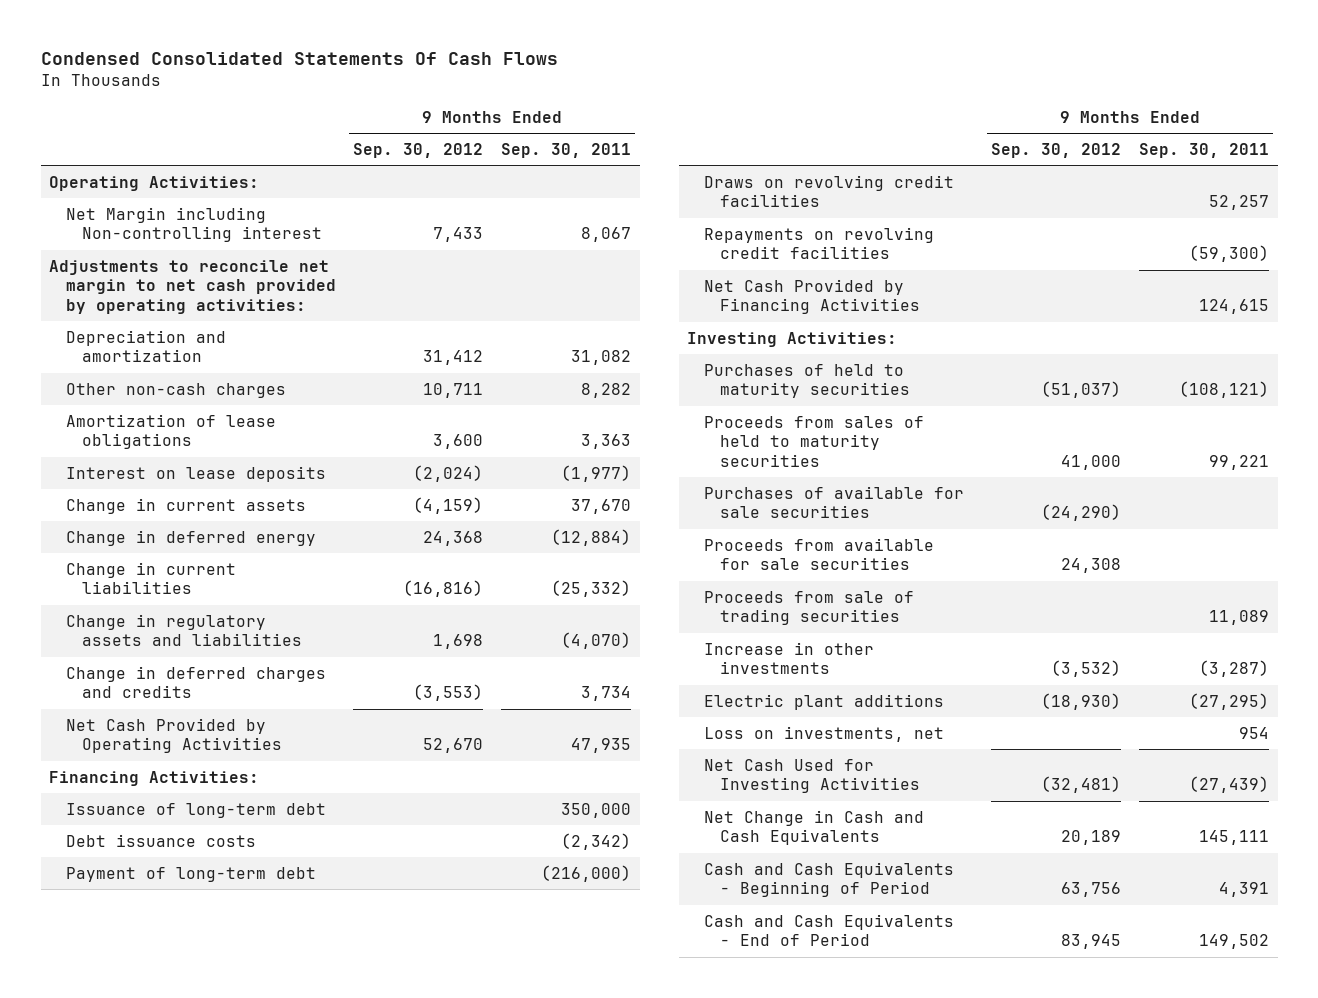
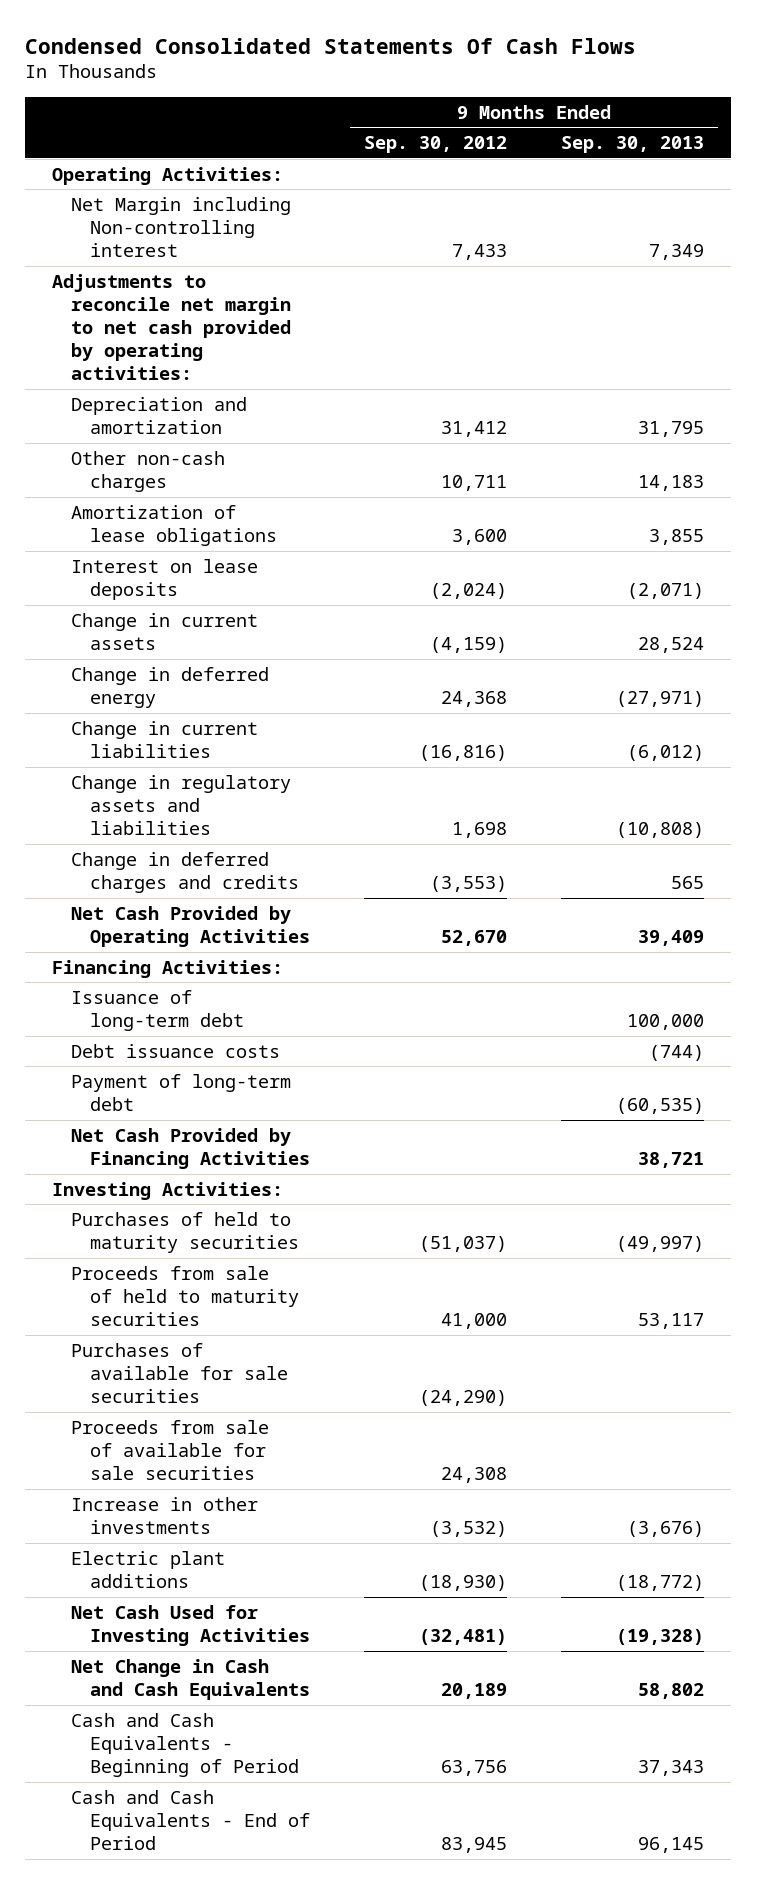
- | 9 Months Ended Sep. 30, 2012 | 9 Months Ended Sep. 30, 2011
+ | 9 Months Ended Sep. 30, 2012 | 9 Months Ended Sep. 30, 2013
- Draws on revolving credit facilities | | 52,257
- Repayments on revolving credit facilities | | (59,300)
- Proceeds from sales of held to maturity securities | 41,000 | 99,221
+ Proceeds from sale of held to maturity securities | 41,000 | 53,117
- Proceeds from available for sale securities | 24,308 |
- Proceeds from sale of trading securities | | 11,089
+ Proceeds from sale of available for sale securities | 24,308 |
- Loss on investments, net | | 954

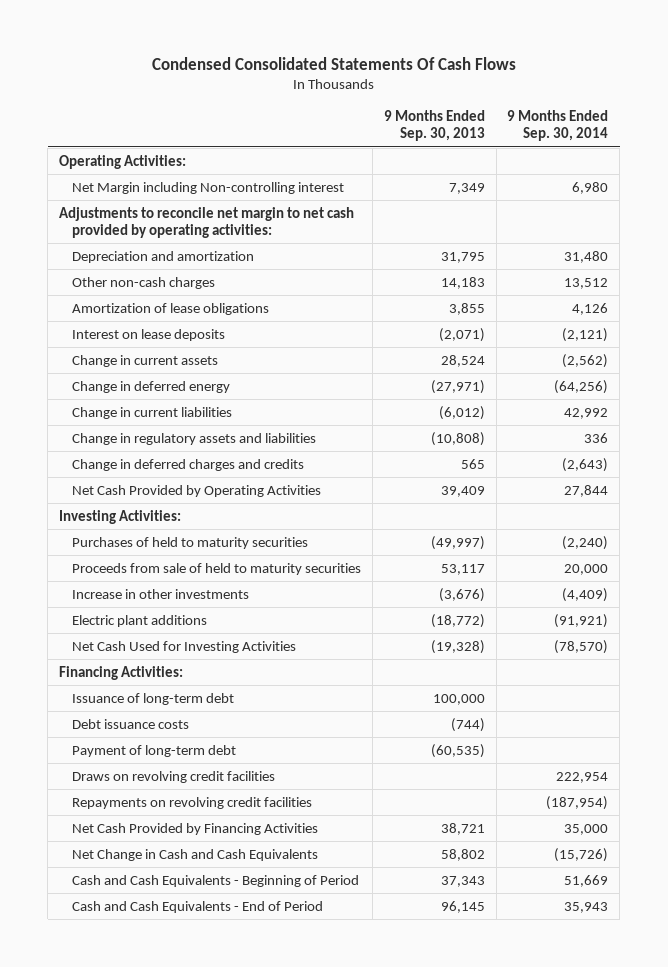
- | 9 Months Ended Sep. 30, 2012 | 9 Months Ended Sep. 30, 2013
+ | 9 Months Ended Sep. 30, 2013 | 9 Months Ended Sep. 30, 2014
- Purchases of available for sale securities | (24,290) |
- Proceeds from sale of available for sale securities | 24,308 |
moved down: Financing Activities:
moved down: Issuance of long-term debt | 100,000 |
moved down: Debt issuance costs | (744) |
moved down: Payment of long-term debt | (60,535) |
+ Draws on revolving credit facilities | | 222,954
+ Repayments on revolving credit facilities | | (187,954)
moved down: Net Cash Provided by Financing Activities | 38,721 | 35,000

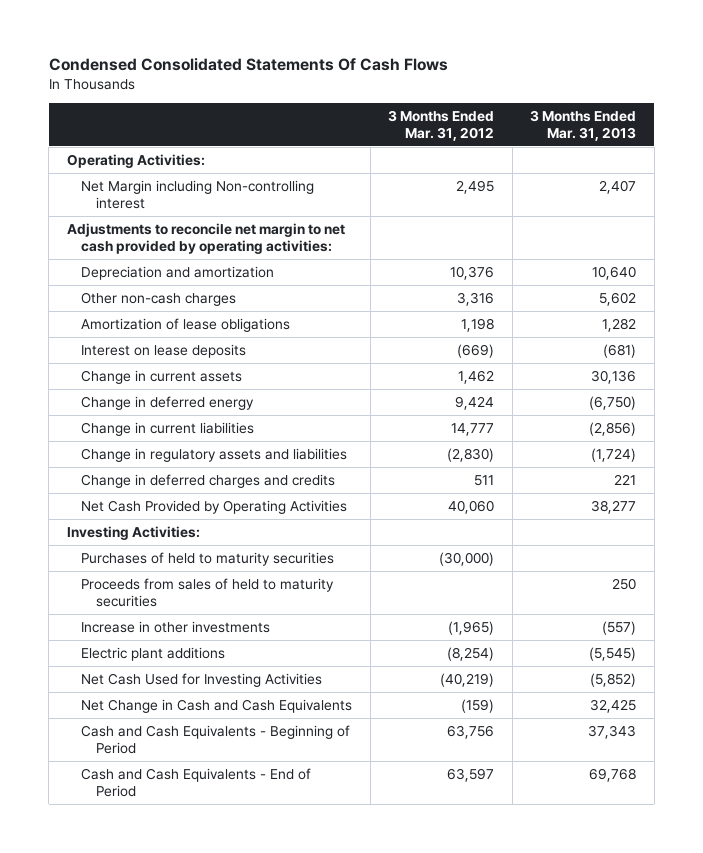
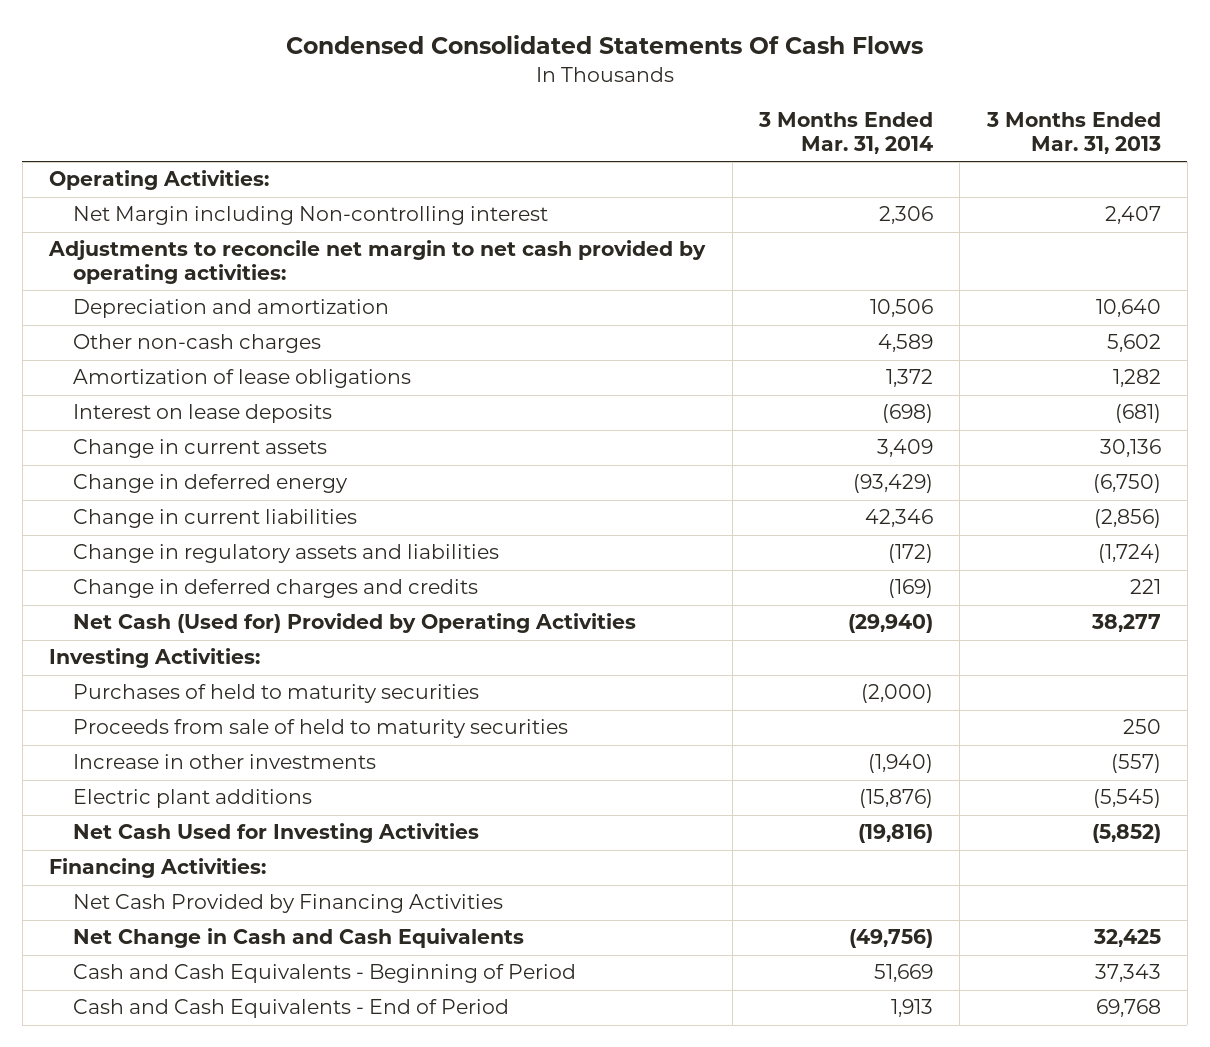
- | 3 Months Ended Mar. 31, 2012 | 3 Months Ended Mar. 31, 2013
+ | 3 Months Ended Mar. 31, 2014 | 3 Months Ended Mar. 31, 2013
- Net Cash Provided by Operating Activities | 40,060 | 38,277
+ Net Cash (Used for) Provided by Operating Activities | (29,940) | 38,277
- Proceeds from sales of held to maturity securities | | 250
+ Proceeds from sale of held to maturity securities | | 250
+ Financing Activities:
+ Net Cash Provided by Financing Activities

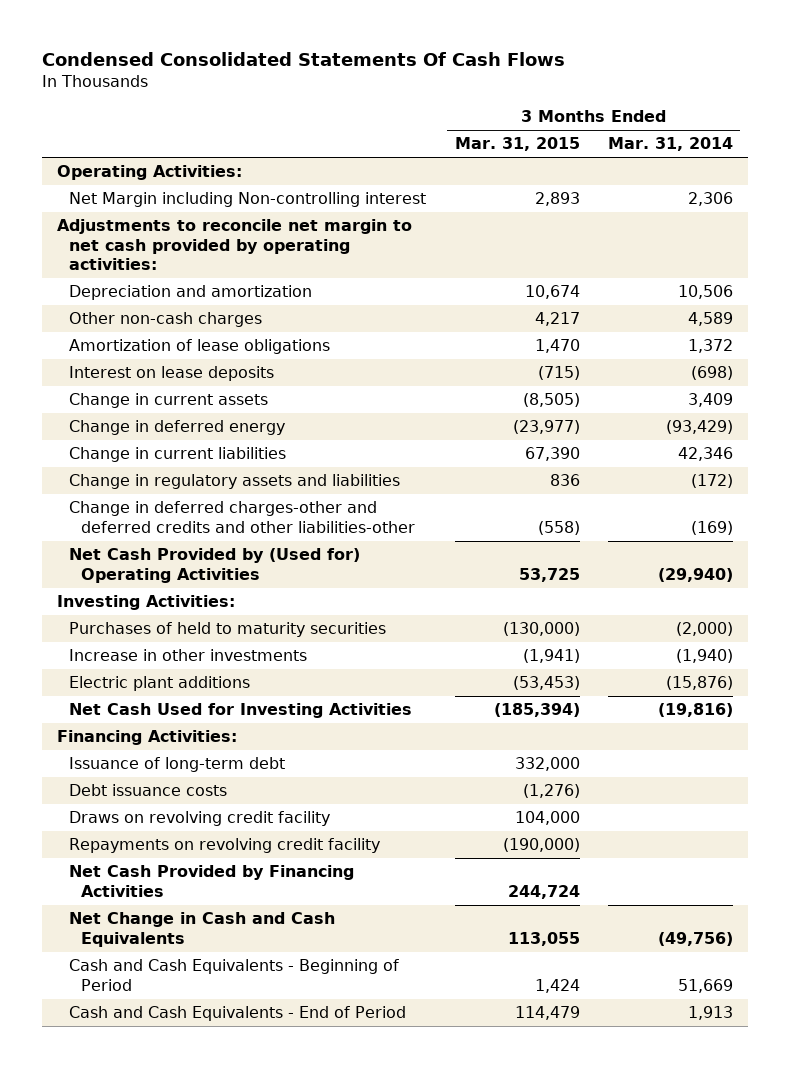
- | 3 Months Ended Mar. 31, 2014 | 3 Months Ended Mar. 31, 2013
+ | 3 Months Ended Mar. 31, 2015 | 3 Months Ended Mar. 31, 2014
- Change in deferred charges and credits | (169) | 221
- Net Cash (Used for) Provided by Operating Activities | (29,940) | 38,277
+ Change in deferred charges-other and deferred credits and other liabilities-other | (558) | (169)
+ Net Cash Provided by (Used for) Operating Activities | 53,725 | (29,940)
- Proceeds from sale of held to maturity securities | | 250
+ Issuance of long-term debt | 332,000 |
+ Debt issuance costs | (1,276) |
+ Draws on revolving credit facility | 104,000 |
+ Repayments on revolving credit facility | (190,000) |

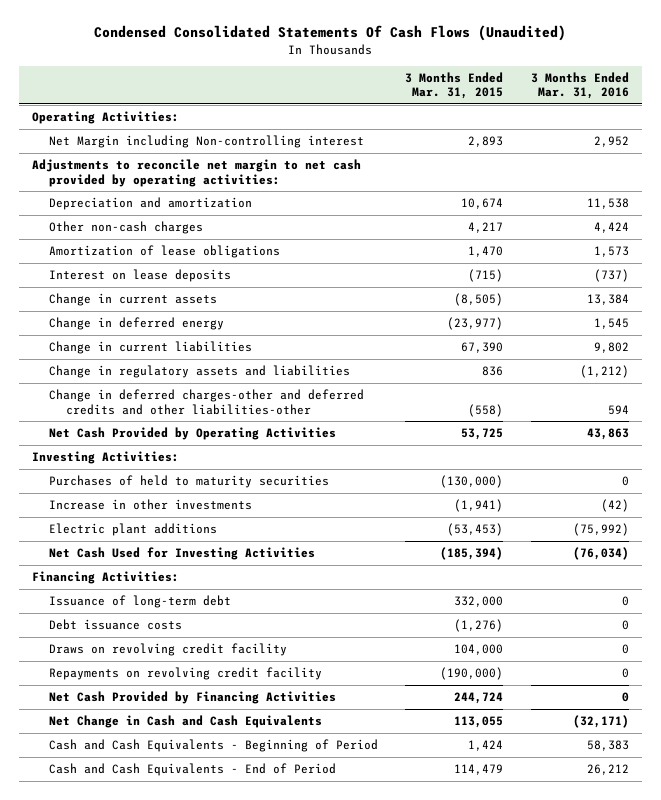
- Condensed Consolidated Statements Of Cash Flows
+ Condensed Consolidated Statements Of Cash Flows (Unaudited)
- | 3 Months Ended Mar. 31, 2015 | 3 Months Ended Mar. 31, 2014
+ | 3 Months Ended Mar. 31, 2015 | 3 Months Ended Mar. 31, 2016
- Net Cash Provided by (Used for) Operating Activities | 53,725 | (29,940)
+ Net Cash Provided by Operating Activities | 53,725 | 43,863

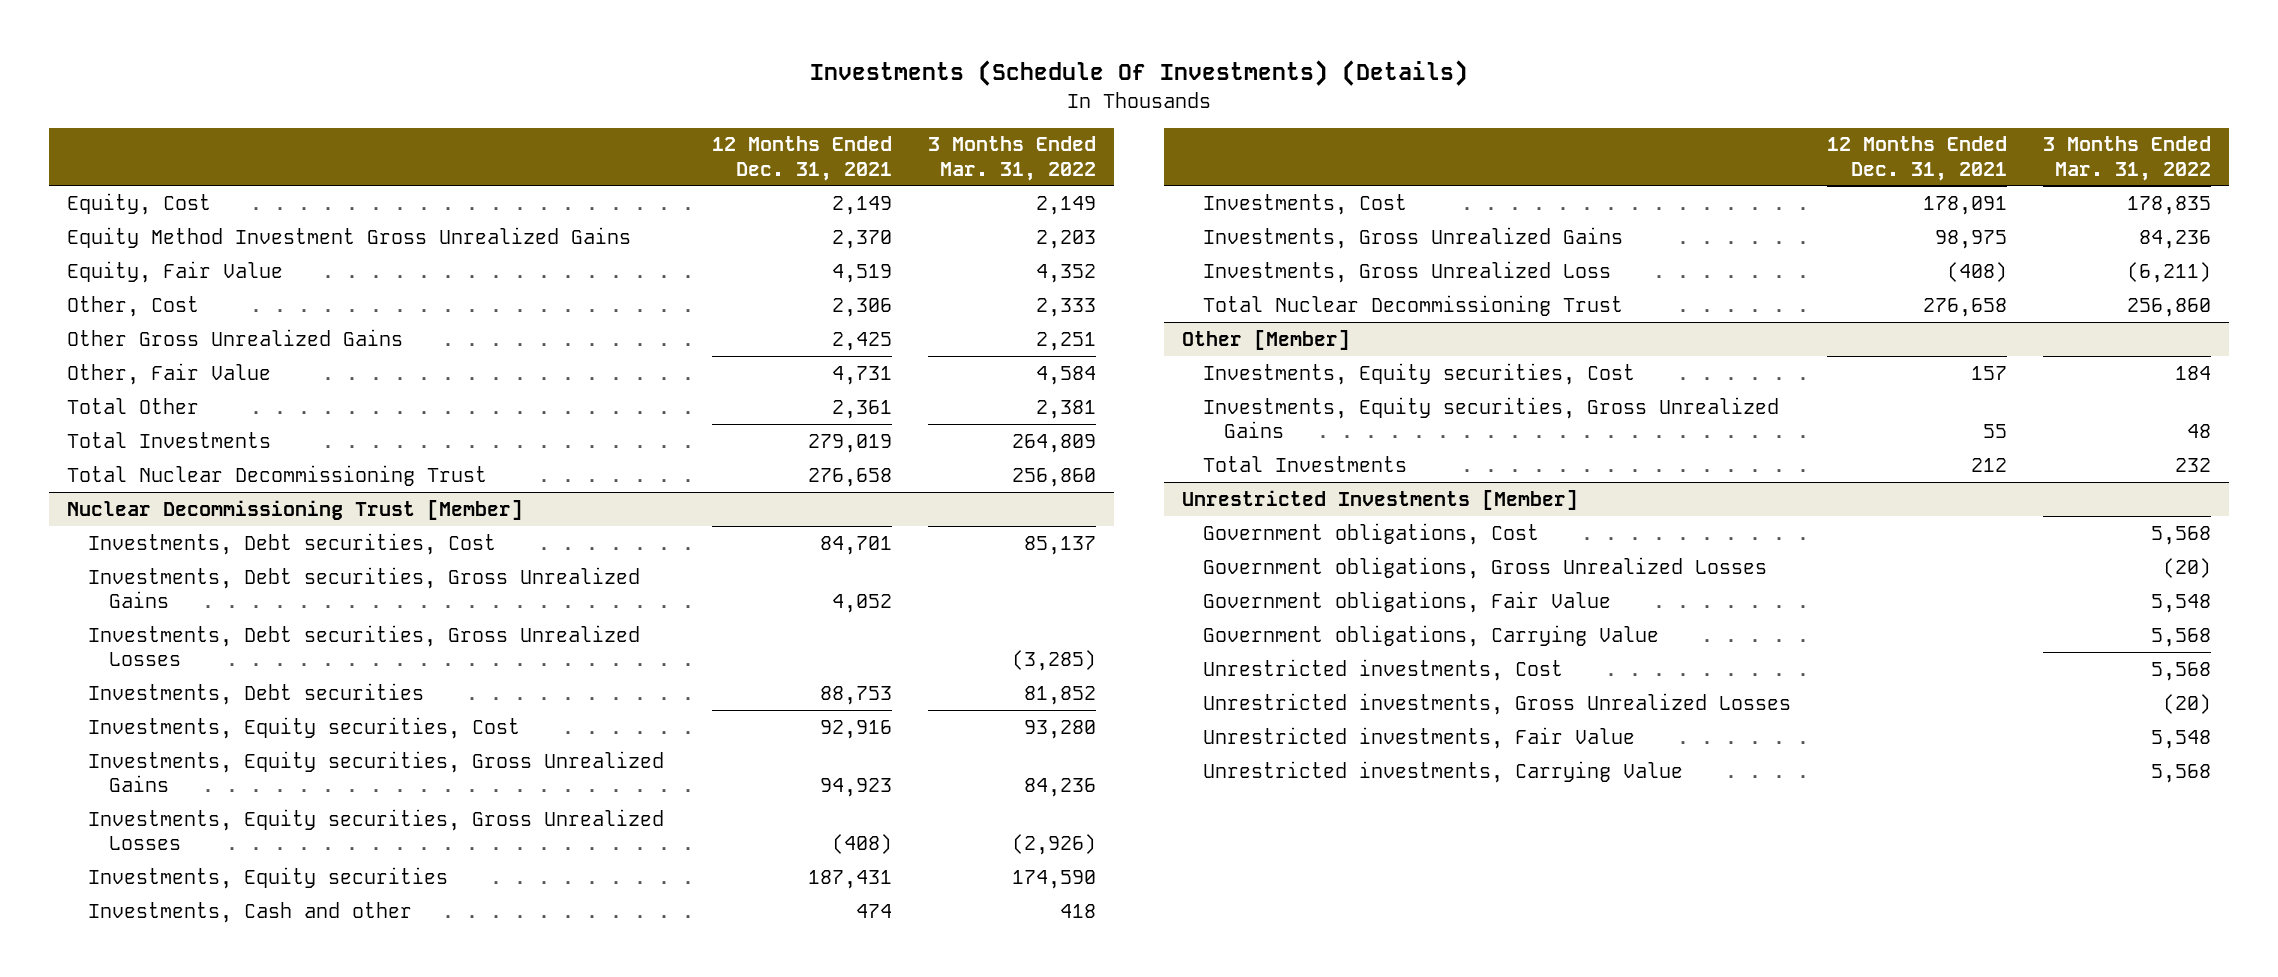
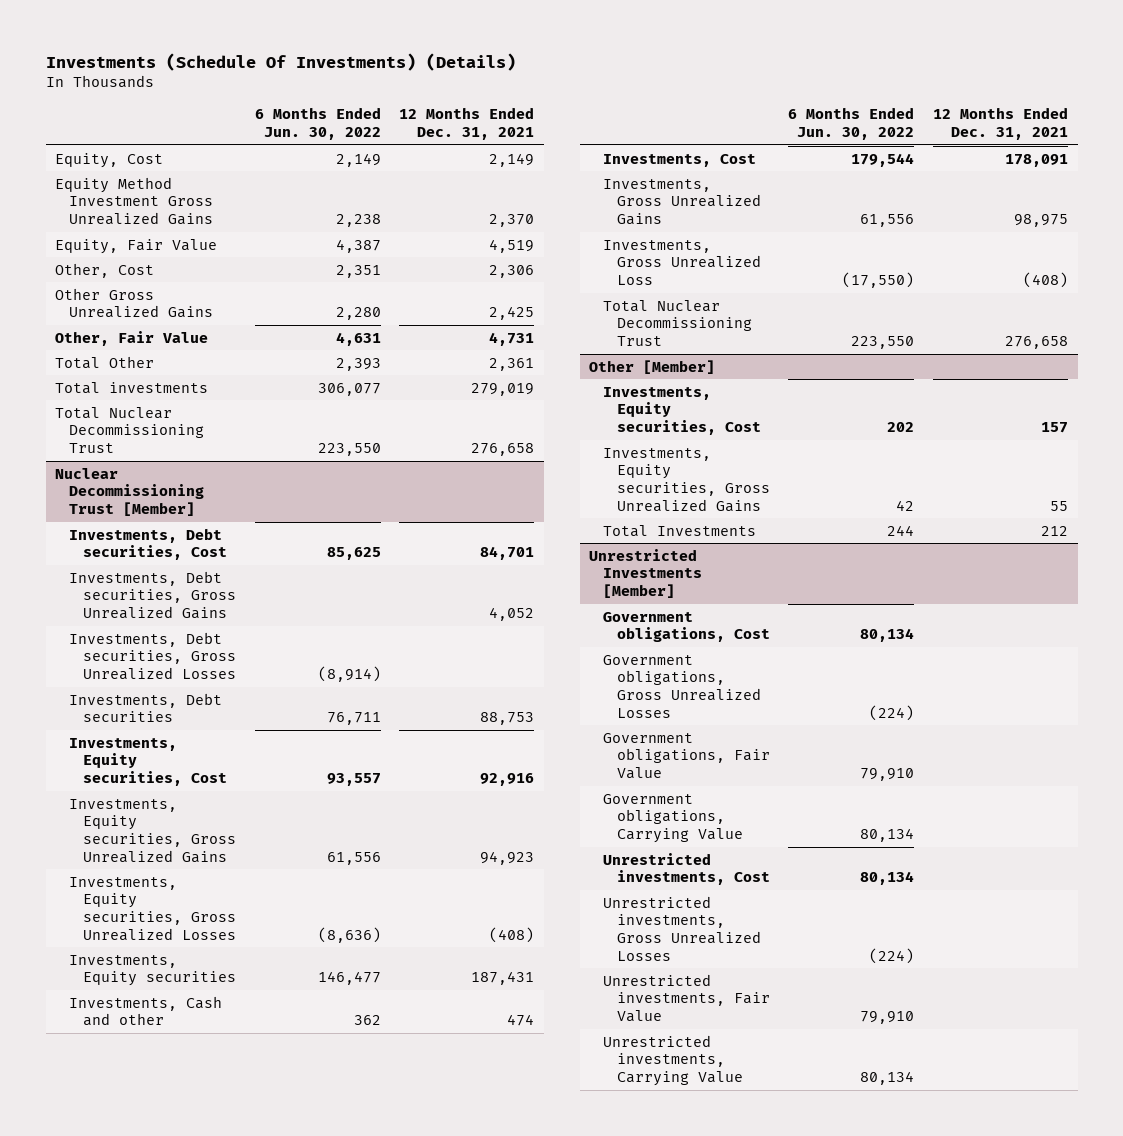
- | 12 Months Ended Dec. 31, 2021 | 3 Months Ended Mar. 31, 2022
+ | 6 Months Ended Jun. 30, 2022 | 12 Months Ended Dec. 31, 2021
- Total Investments | 279,019 | 264,809
+ Total investments | 306,077 | 279,019

